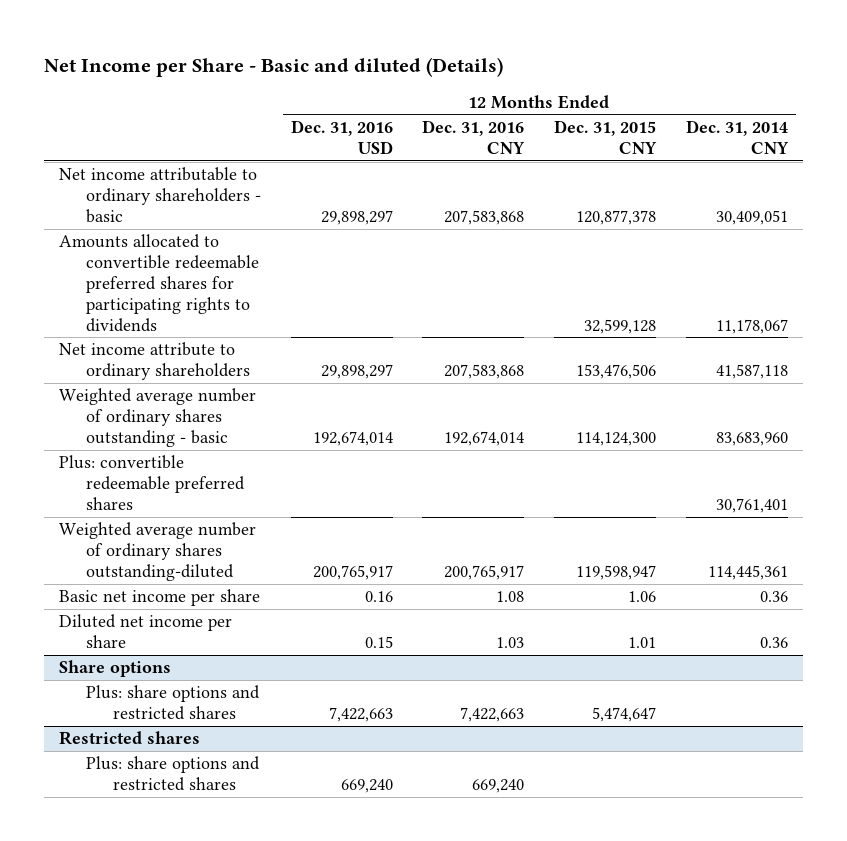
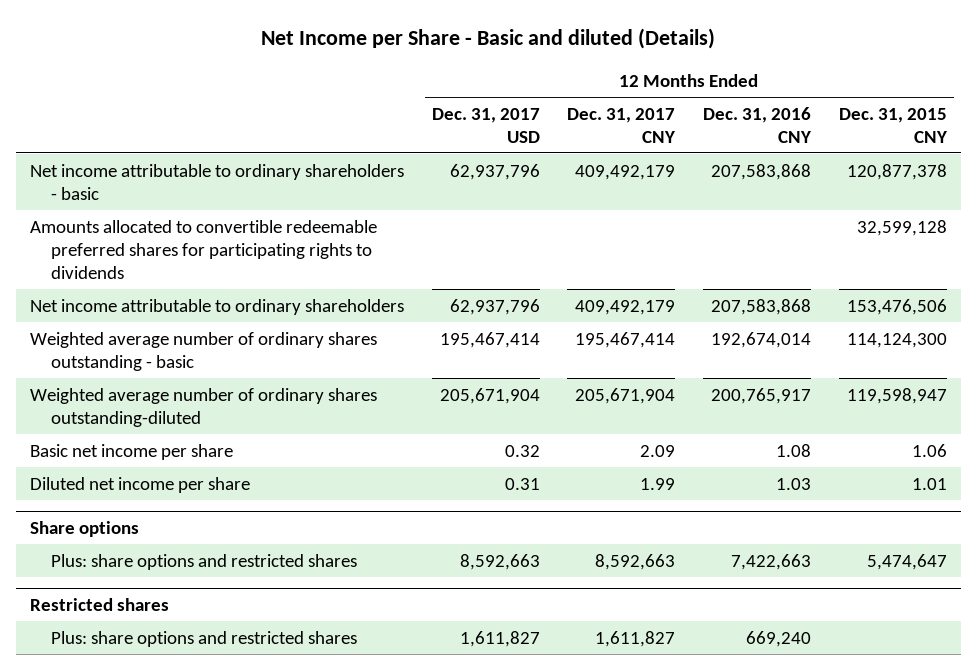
- | 12 Months Ended Dec. 31, 2016 USD | 12 Months Ended Dec. 31, 2016 CNY | 12 Months Ended Dec. 31, 2015 CNY | 12 Months Ended Dec. 31, 2014 CNY
+ | 12 Months Ended Dec. 31, 2017 USD | 12 Months Ended Dec. 31, 2017 CNY | 12 Months Ended Dec. 31, 2016 CNY | 12 Months Ended Dec. 31, 2015 CNY
- Net income attribute to ordinary shareholders | 29,898,297 | 207,583,868 | 153,476,506 | 41,587,118
+ Net income attributable to ordinary shareholders | 62,937,796 | 409,492,179 | 207,583,868 | 153,476,506
- Plus: convertible redeemable preferred shares | | | | 30,761,401

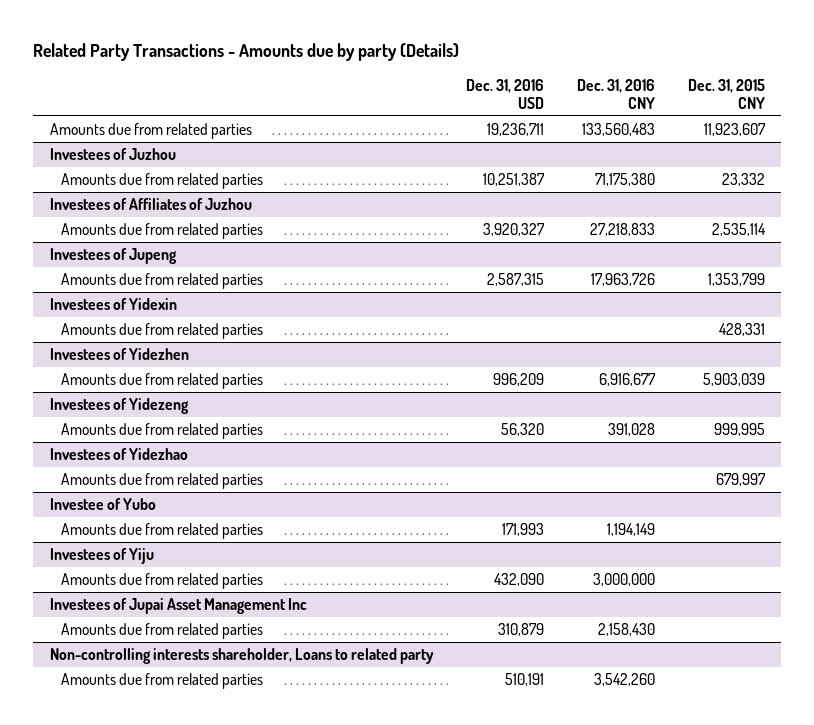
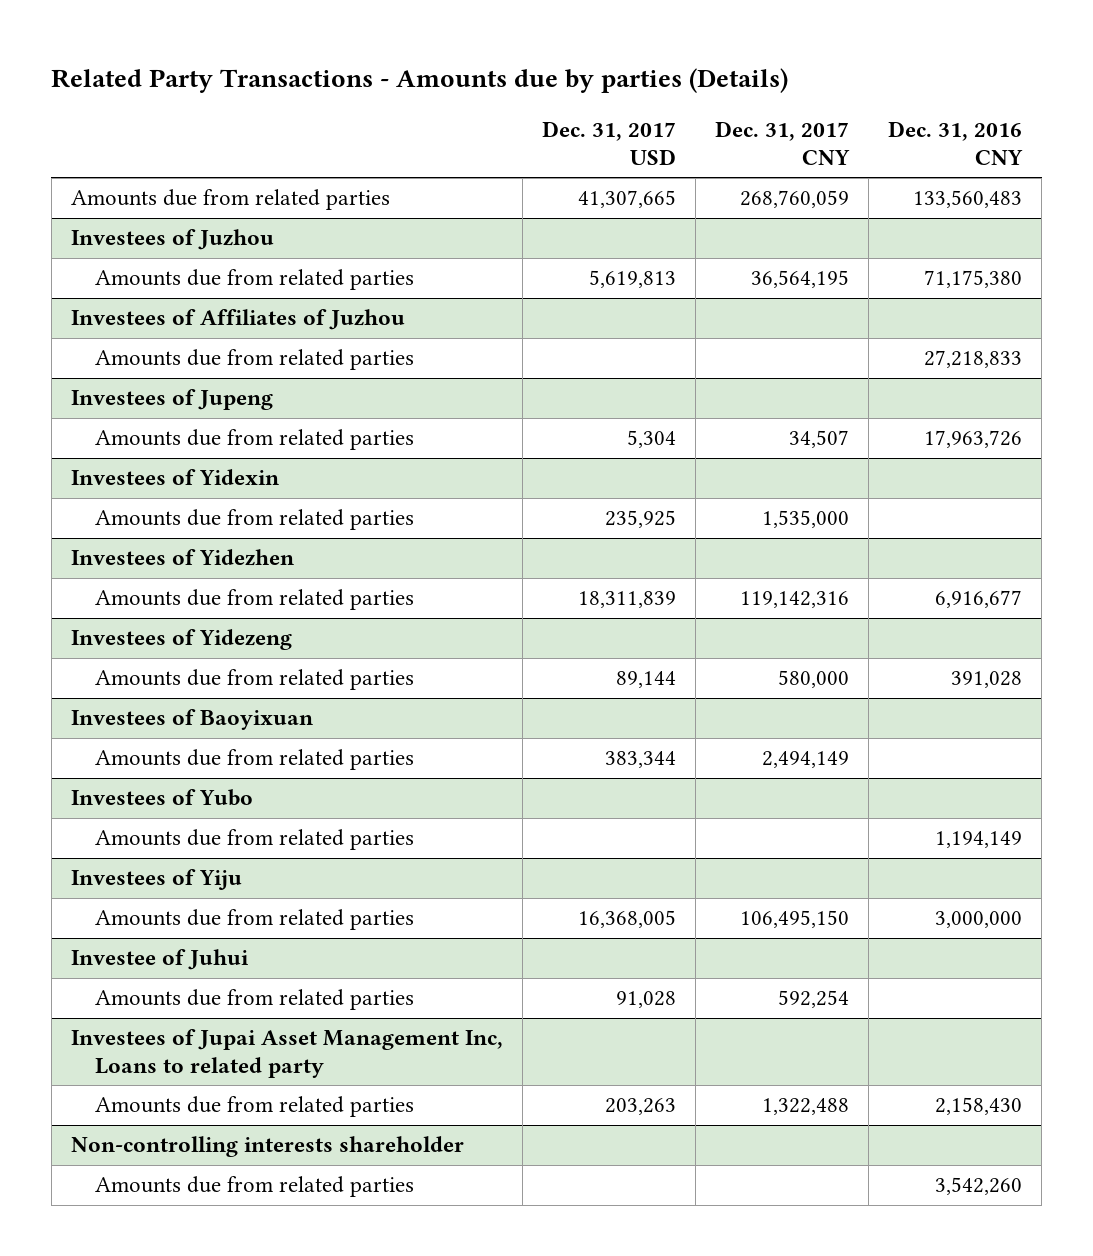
- Related Party Transactions - Amounts due by party (Details)
+ Related Party Transactions - Amounts due by parties (Details)
- | Dec. 31, 2016 USD | Dec. 31, 2016 CNY | Dec. 31, 2015 CNY
+ | Dec. 31, 2017 USD | Dec. 31, 2017 CNY | Dec. 31, 2016 CNY
- Investees of Yidezhao
+ Investees of Baoyixuan
- Investee of Yubo
+ Investees of Yubo
- Investees of Jupai Asset Management Inc
+ Investee of Juhui
+ Amounts due from related parties | 91,028 | 592,254 |
+ Investees of Jupai Asset Management Inc, Loans to related party
- Non-controlling interests shareholder, Loans to related party
+ Non-controlling interests shareholder

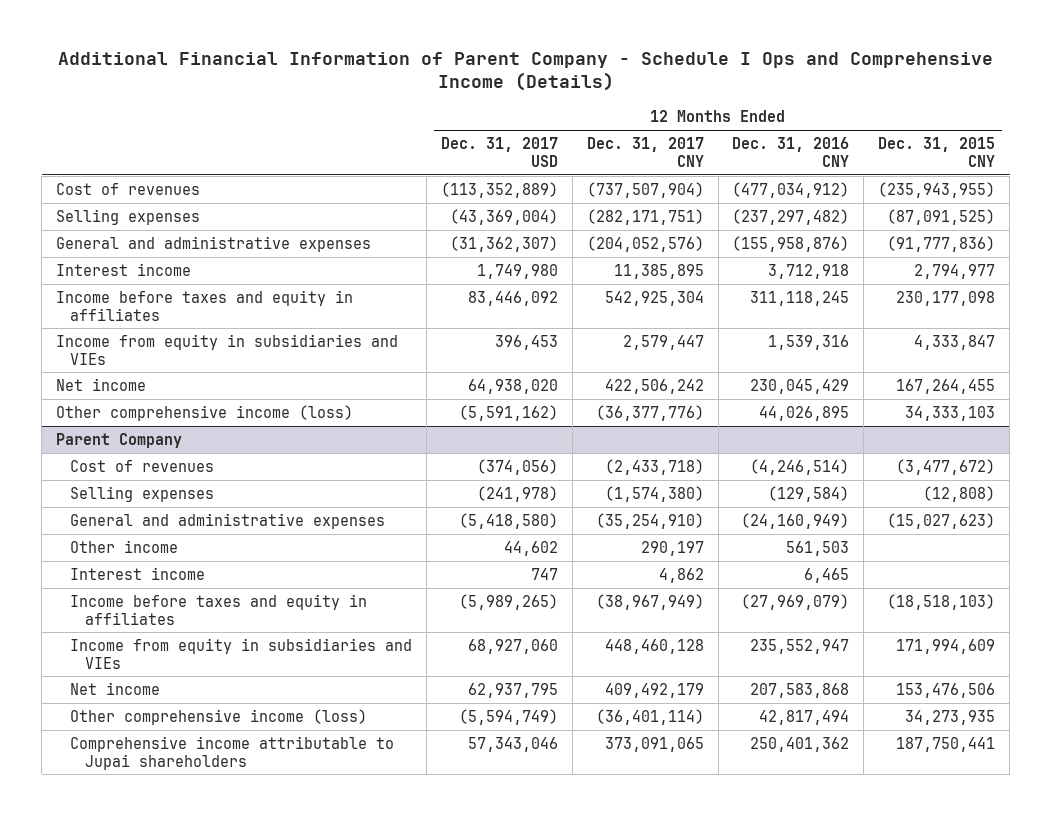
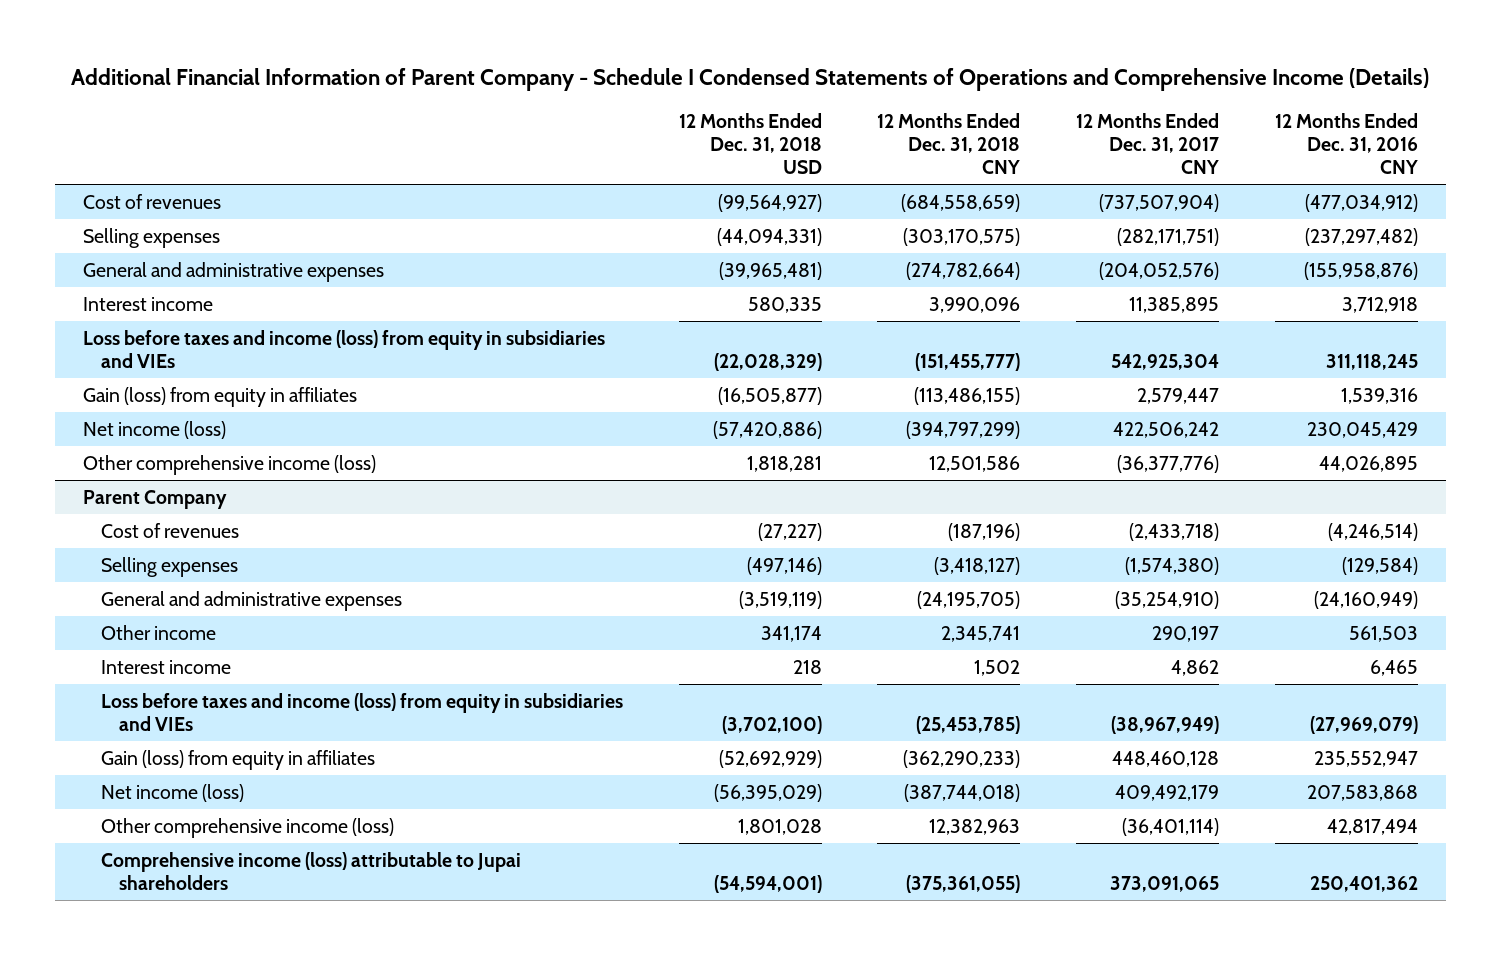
- Additional Financial Information of Parent Company - Schedule I Ops and Comprehensive Income (Details)
+ Additional Financial Information of Parent Company - Schedule I Condensed Statements of Operations and Comprehensive Income (Details)
- | 12 Months Ended Dec. 31, 2017 USD | 12 Months Ended Dec. 31, 2017 CNY | 12 Months Ended Dec. 31, 2016 CNY | 12 Months Ended Dec. 31, 2015 CNY
+ | 12 Months Ended Dec. 31, 2018 USD | 12 Months Ended Dec. 31, 2018 CNY | 12 Months Ended Dec. 31, 2017 CNY | 12 Months Ended Dec. 31, 2016 CNY
- Income before taxes and equity in affiliates | 83,446,092 | 542,925,304 | 311,118,245 | 230,177,098
- Income from equity in subsidiaries and VIEs | 396,453 | 2,579,447 | 1,539,316 | 4,333,847
- Net income | 64,938,020 | 422,506,242 | 230,045,429 | 167,264,455
+ Loss before taxes and income (loss) from equity in subsidiaries and VIEs | (22,028,329) | (151,455,777) | 542,925,304 | 311,118,245
+ Gain (loss) from equity in affiliates | (16,505,877) | (113,486,155) | 2,579,447 | 1,539,316
+ Net income (loss) | (57,420,886) | (394,797,299) | 422,506,242 | 230,045,429
@ Parent Company
- Income before taxes and equity in affiliates | (5,989,265) | (38,967,949) | (27,969,079) | (18,518,103)
- Income from equity in subsidiaries and VIEs | 68,927,060 | 448,460,128 | 235,552,947 | 171,994,609
- Net income | 62,937,795 | 409,492,179 | 207,583,868 | 153,476,506
+ Loss before taxes and income (loss) from equity in subsidiaries and VIEs | (3,702,100) | (25,453,785) | (38,967,949) | (27,969,079)
+ Gain (loss) from equity in affiliates | (52,692,929) | (362,290,233) | 448,460,128 | 235,552,947
+ Net income (loss) | (56,395,029) | (387,744,018) | 409,492,179 | 207,583,868
- Comprehensive income attributable to Jupai shareholders | 57,343,046 | 373,091,065 | 250,401,362 | 187,750,441
+ Comprehensive income (loss) attributable to Jupai shareholders | (54,594,001) | (375,361,055) | 373,091,065 | 250,401,362

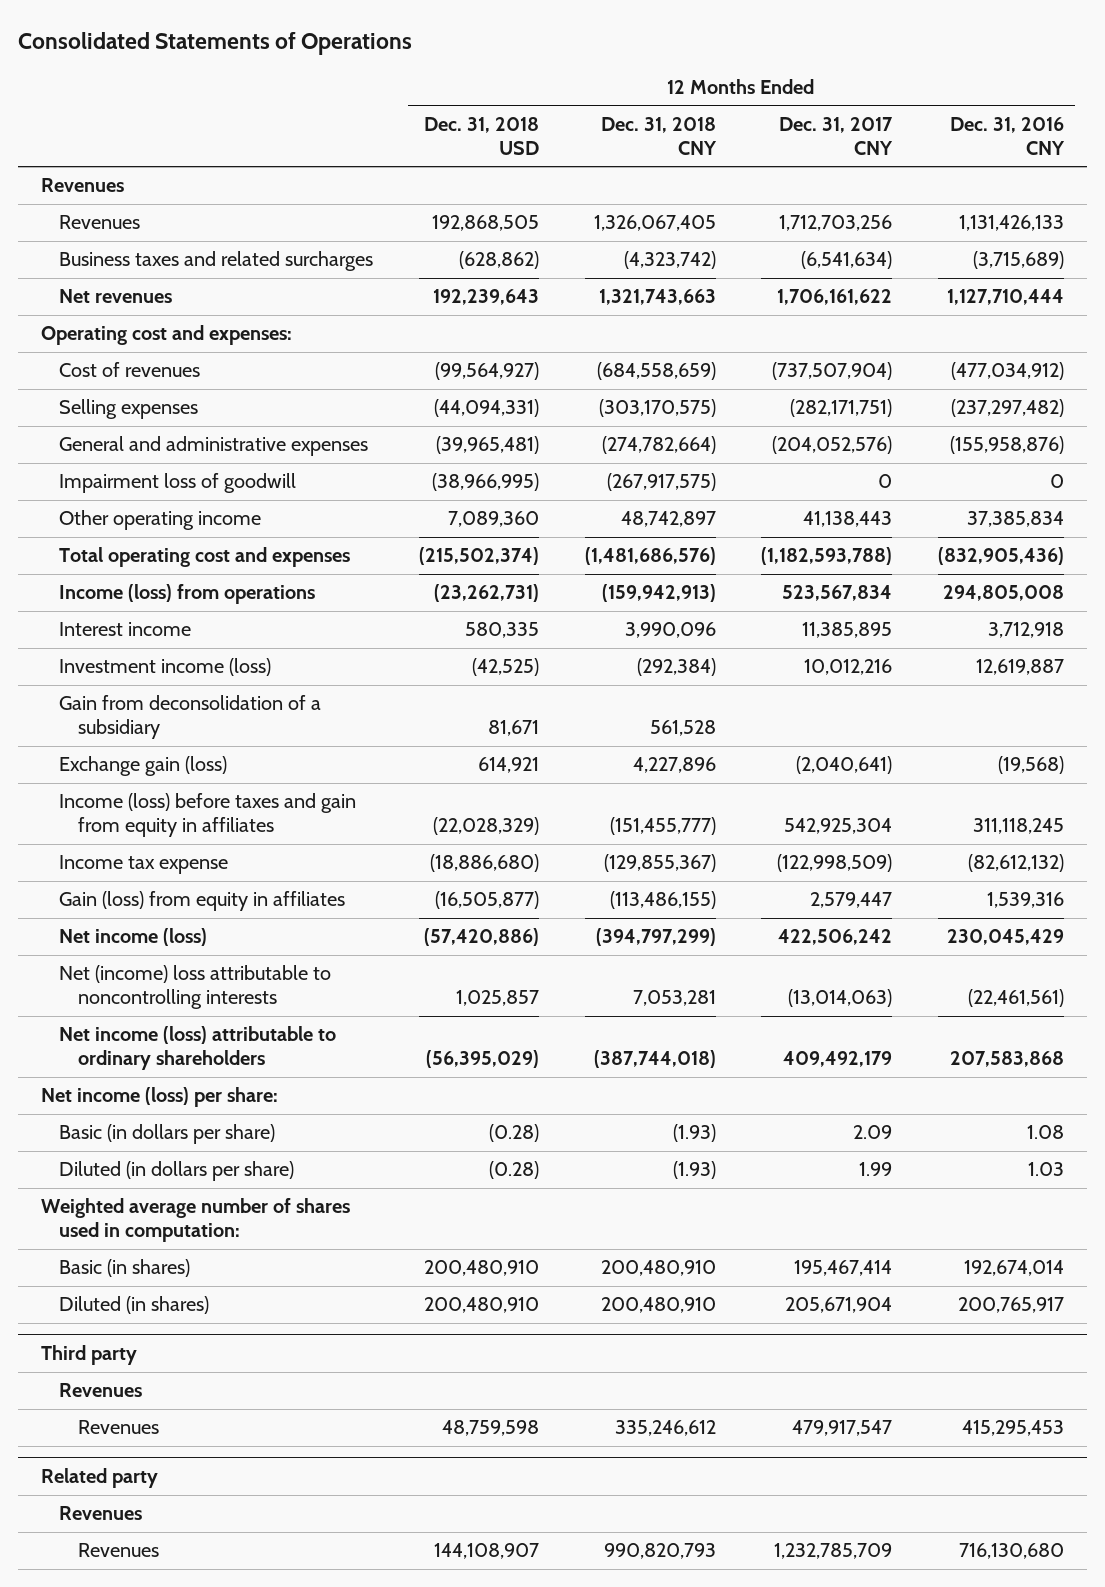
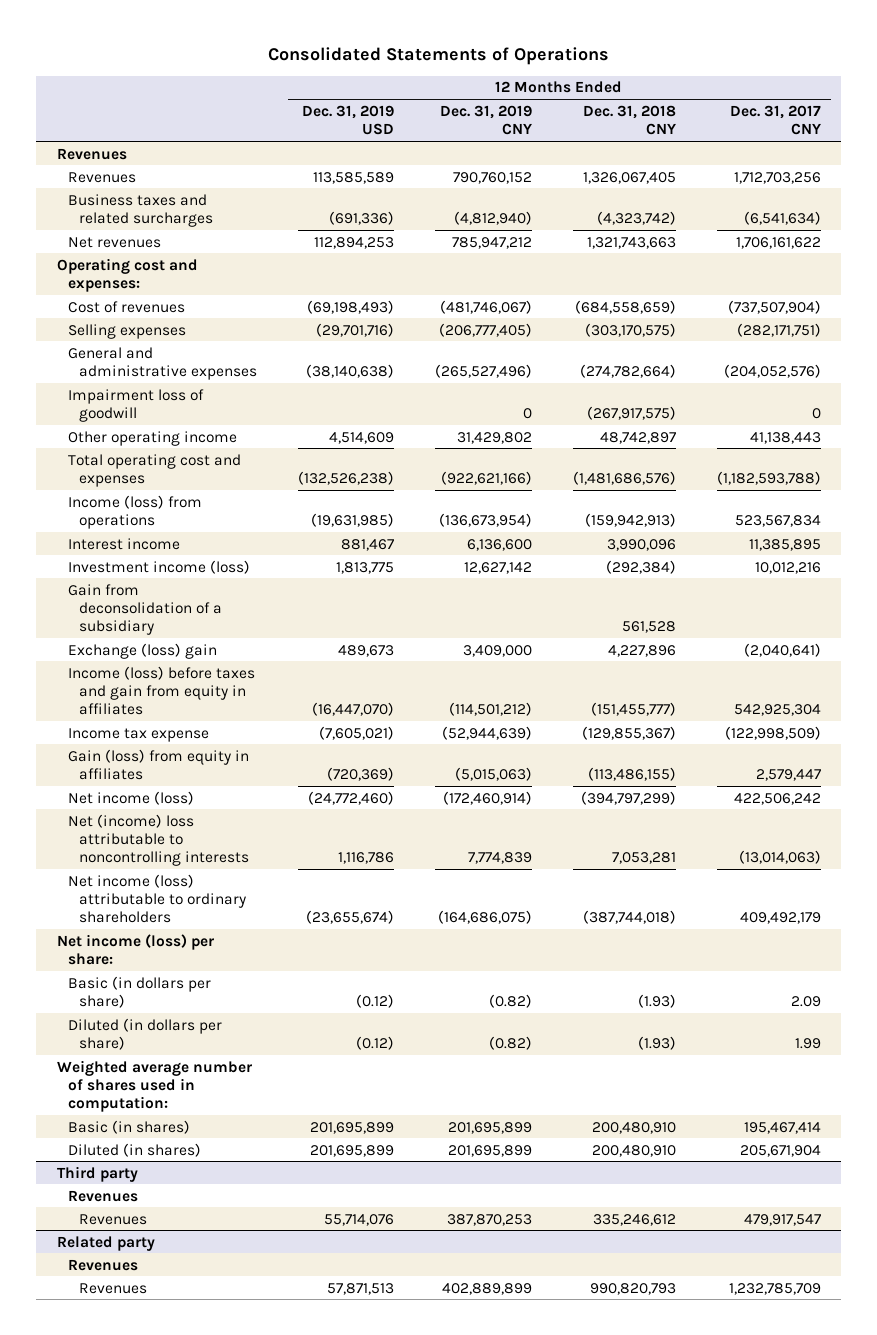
- | 12 Months Ended Dec. 31, 2018 USD | 12 Months Ended Dec. 31, 2018 CNY | 12 Months Ended Dec. 31, 2017 CNY | 12 Months Ended Dec. 31, 2016 CNY
+ | 12 Months Ended Dec. 31, 2019 USD | 12 Months Ended Dec. 31, 2019 CNY | 12 Months Ended Dec. 31, 2018 CNY | 12 Months Ended Dec. 31, 2017 CNY
- Exchange gain (loss) | 614,921 | 4,227,896 | (2,040,641) | (19,568)
+ Exchange (loss) gain | 489,673 | 3,409,000 | 4,227,896 | (2,040,641)

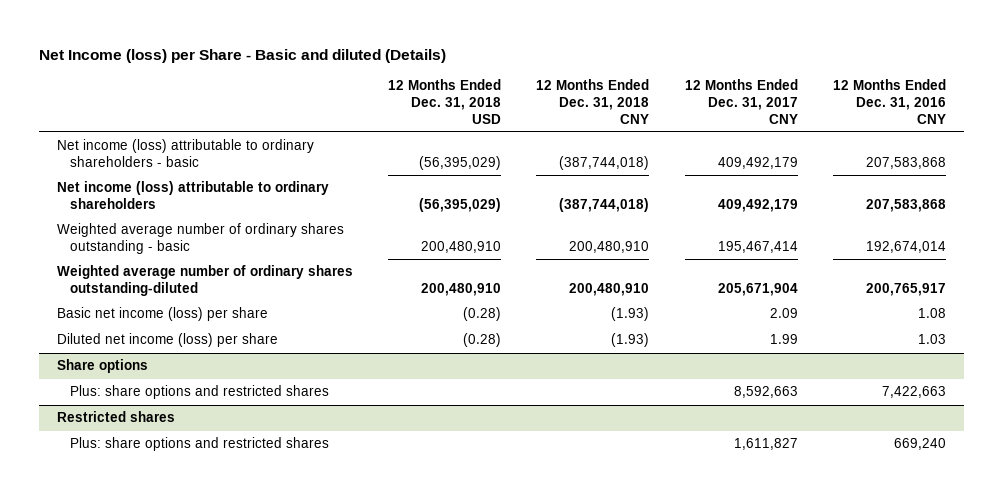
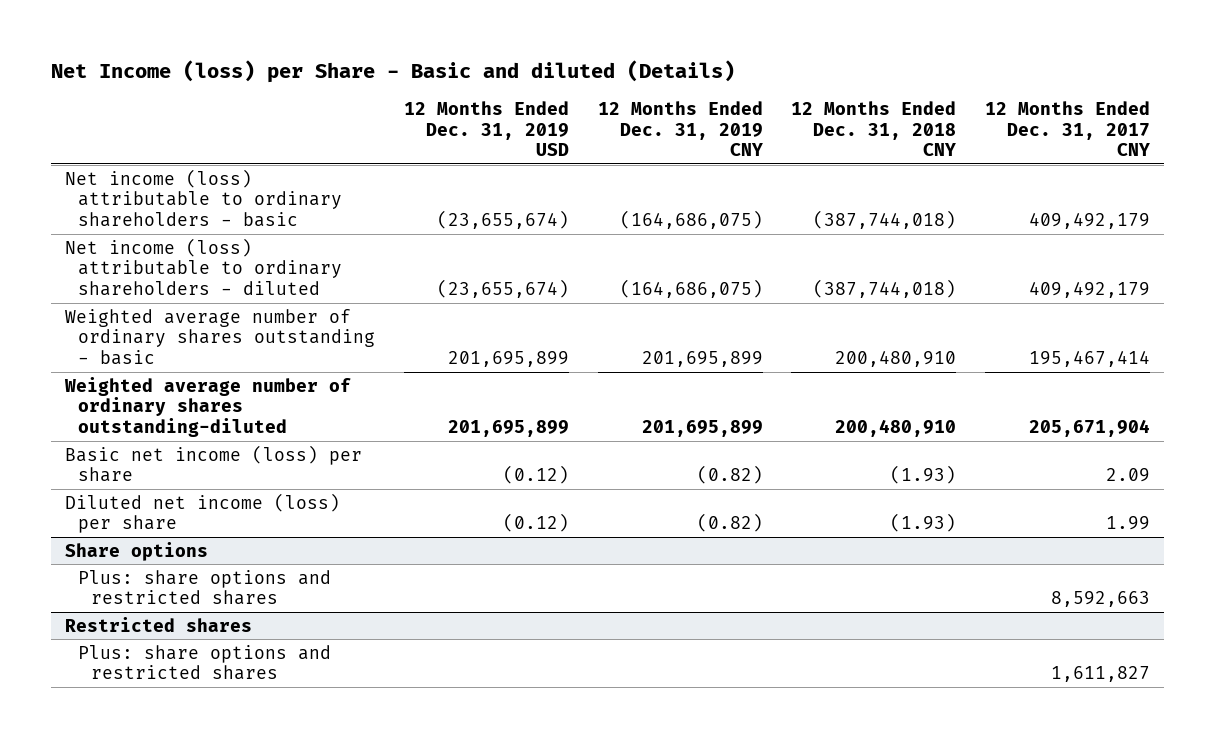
- | 12 Months Ended Dec. 31, 2018 USD | 12 Months Ended Dec. 31, 2018 CNY | 12 Months Ended Dec. 31, 2017 CNY | 12 Months Ended Dec. 31, 2016 CNY
+ | 12 Months Ended Dec. 31, 2019 USD | 12 Months Ended Dec. 31, 2019 CNY | 12 Months Ended Dec. 31, 2018 CNY | 12 Months Ended Dec. 31, 2017 CNY
- Net income (loss) attributable to ordinary shareholders | (56,395,029) | (387,744,018) | 409,492,179 | 207,583,868
+ Net income (loss) attributable to ordinary shareholders - diluted | (23,655,674) | (164,686,075) | (387,744,018) | 409,492,179

